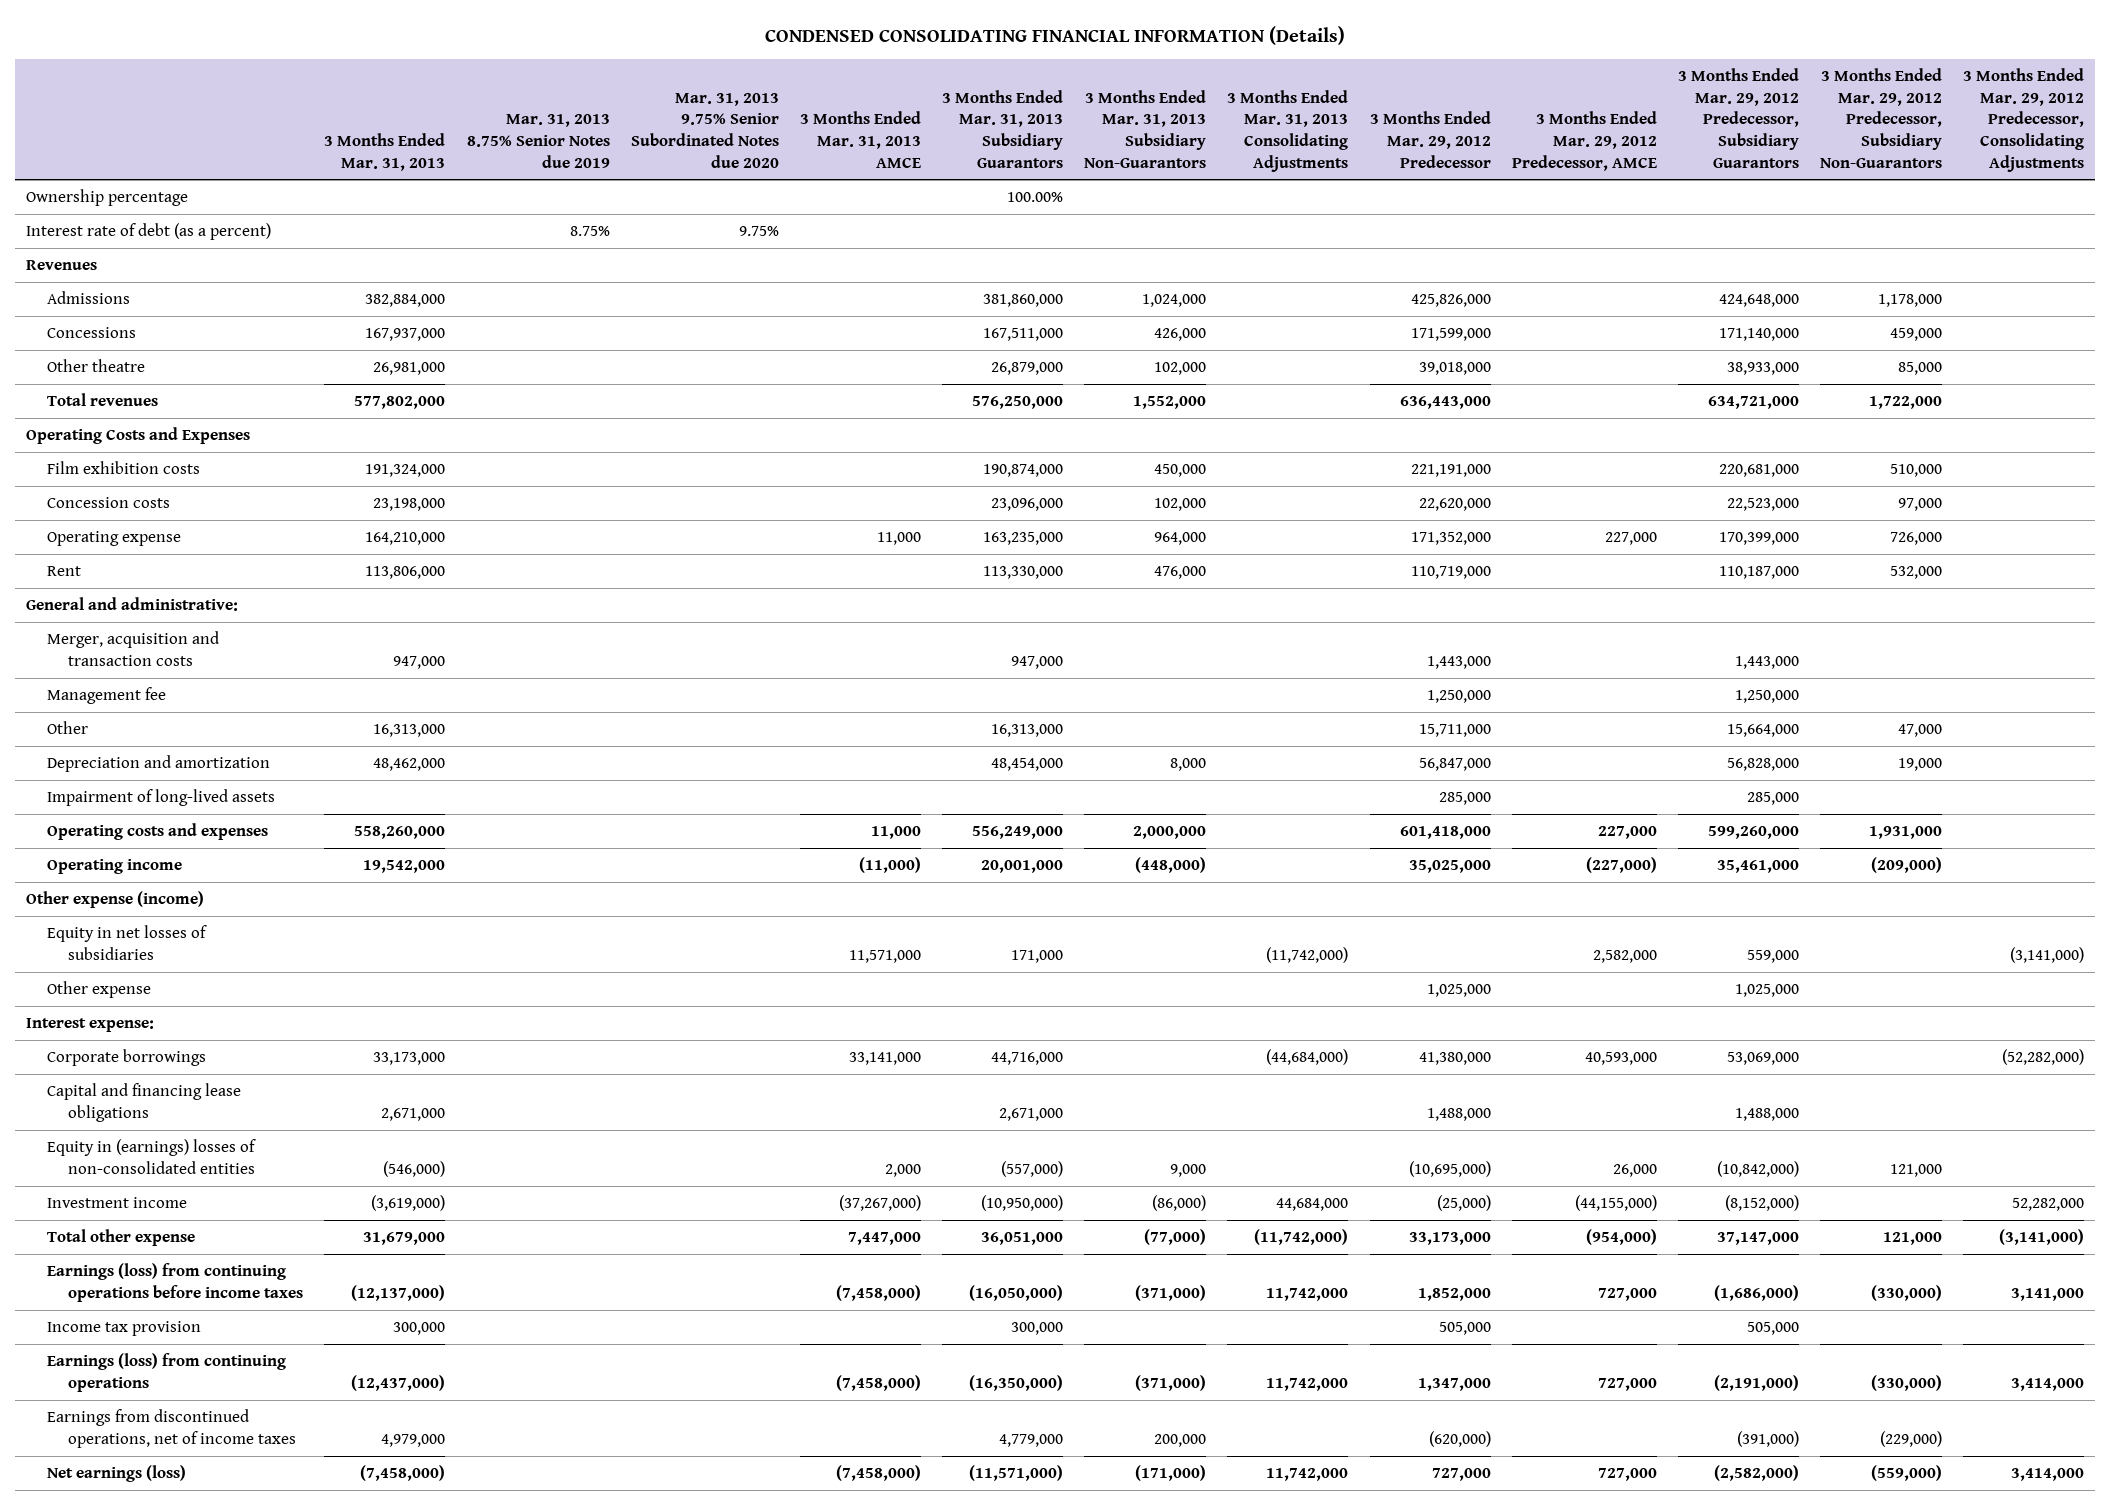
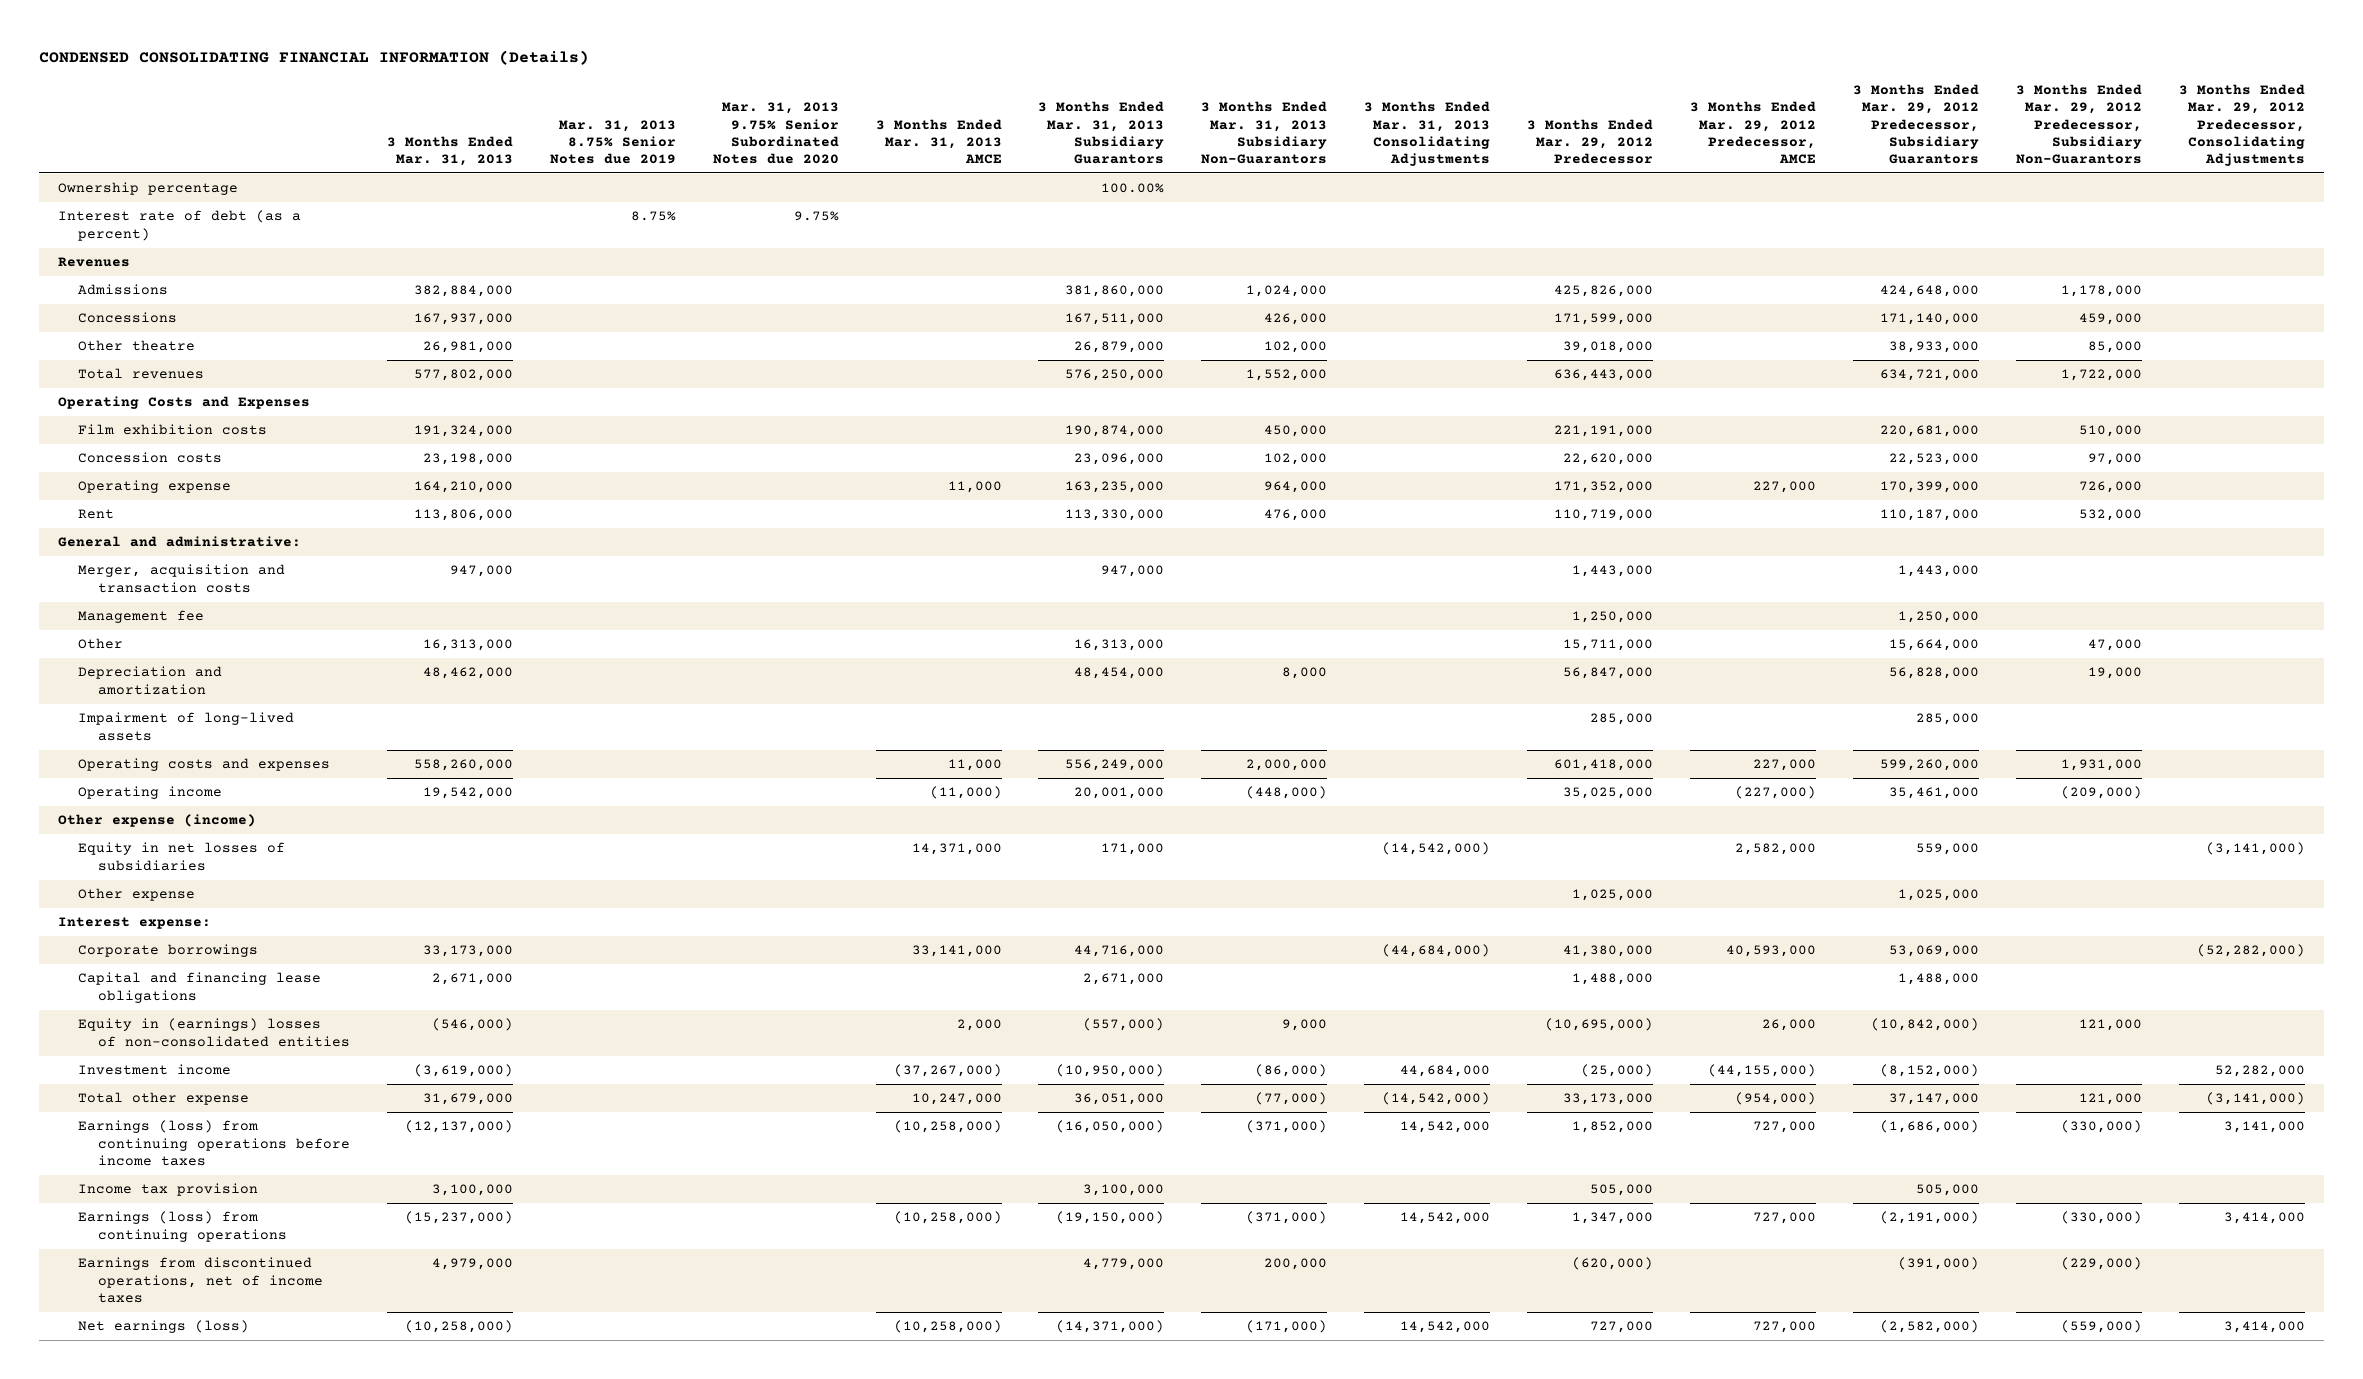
- Equity in net losses of subsidiaries | | | | 11,571,000 | 171,000 | | (11,742,000) | | 2,582,000 | 559,000 | | (3,141,000)
+ Equity in net losses of subsidiaries | | | | 14,371,000 | 171,000 | | (14,542,000) | | 2,582,000 | 559,000 | | (3,141,000)
- Total other expense | 31,679,000 | | | 7,447,000 | 36,051,000 | (77,000) | (11,742,000) | 33,173,000 | (954,000) | 37,147,000 | 121,000 | (3,141,000)
- Earnings (loss) from continuing operations before income taxes | (12,137,000) | | | (7,458,000) | (16,050,000) | (371,000) | 11,742,000 | 1,852,000 | 727,000 | (1,686,000) | (330,000) | 3,141,000
- Income tax provision | 300,000 | | | | 300,000 | | | 505,000 | | 505,000 | |
- Earnings (loss) from continuing operations | (12,437,000) | | | (7,458,000) | (16,350,000) | (371,000) | 11,742,000 | 1,347,000 | 727,000 | (2,191,000) | (330,000) | 3,414,000
+ Total other expense | 31,679,000 | | | 10,247,000 | 36,051,000 | (77,000) | (14,542,000) | 33,173,000 | (954,000) | 37,147,000 | 121,000 | (3,141,000)
+ Earnings (loss) from continuing operations before income taxes | (12,137,000) | | | (10,258,000) | (16,050,000) | (371,000) | 14,542,000 | 1,852,000 | 727,000 | (1,686,000) | (330,000) | 3,141,000
+ Income tax provision | 3,100,000 | | | | 3,100,000 | | | 505,000 | | 505,000 | |
+ Earnings (loss) from continuing operations | (15,237,000) | | | (10,258,000) | (19,150,000) | (371,000) | 14,542,000 | 1,347,000 | 727,000 | (2,191,000) | (330,000) | 3,414,000
- Net earnings (loss) | (7,458,000) | | | (7,458,000) | (11,571,000) | (171,000) | 11,742,000 | 727,000 | 727,000 | (2,582,000) | (559,000) | 3,414,000
+ Net earnings (loss) | (10,258,000) | | | (10,258,000) | (14,371,000) | (171,000) | 14,542,000 | 727,000 | 727,000 | (2,582,000) | (559,000) | 3,414,000

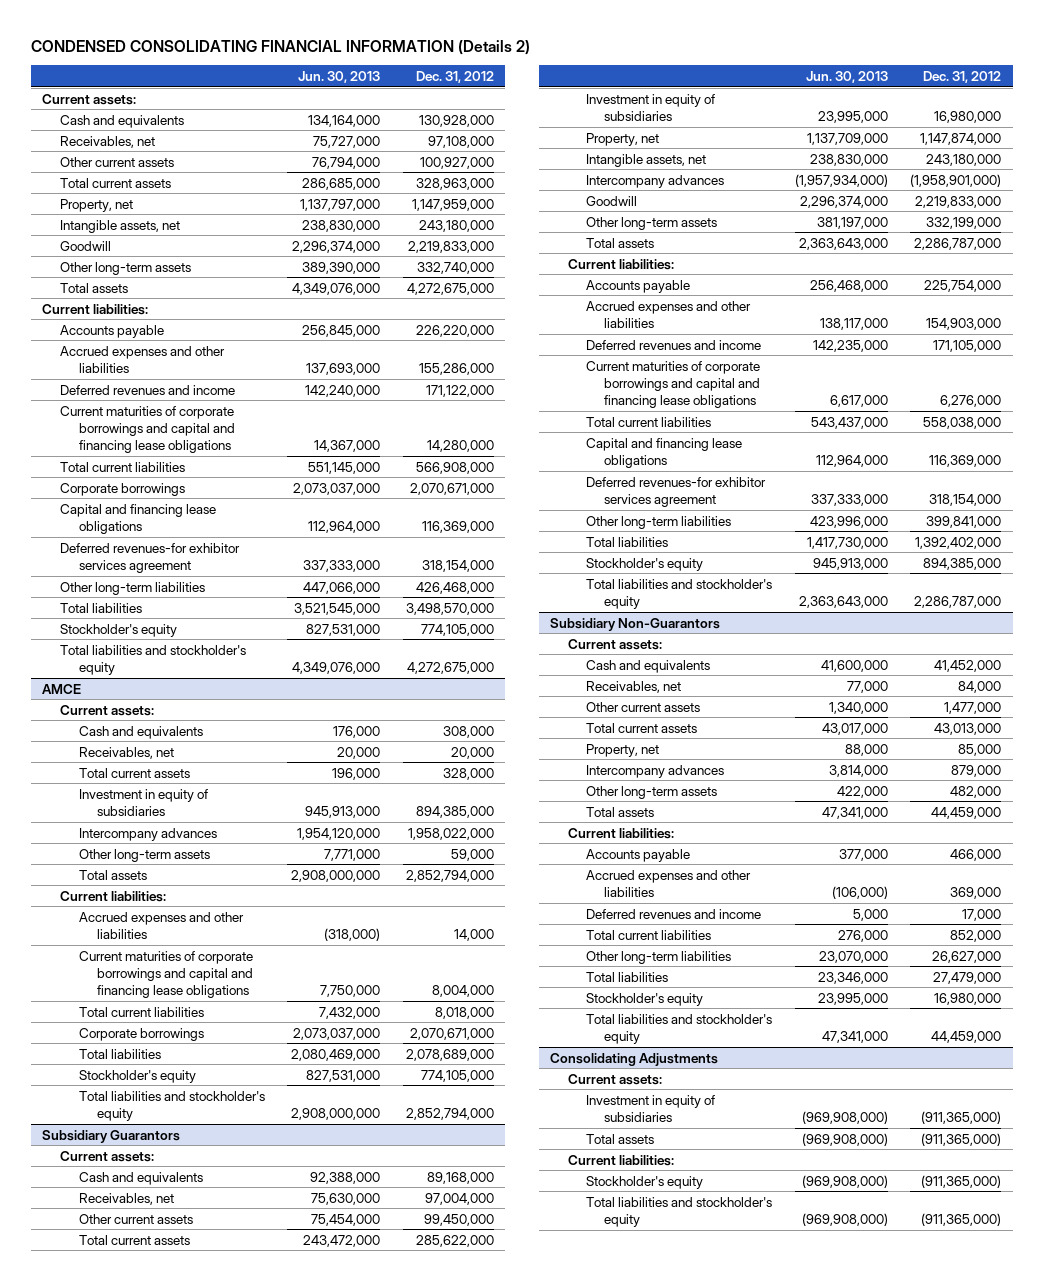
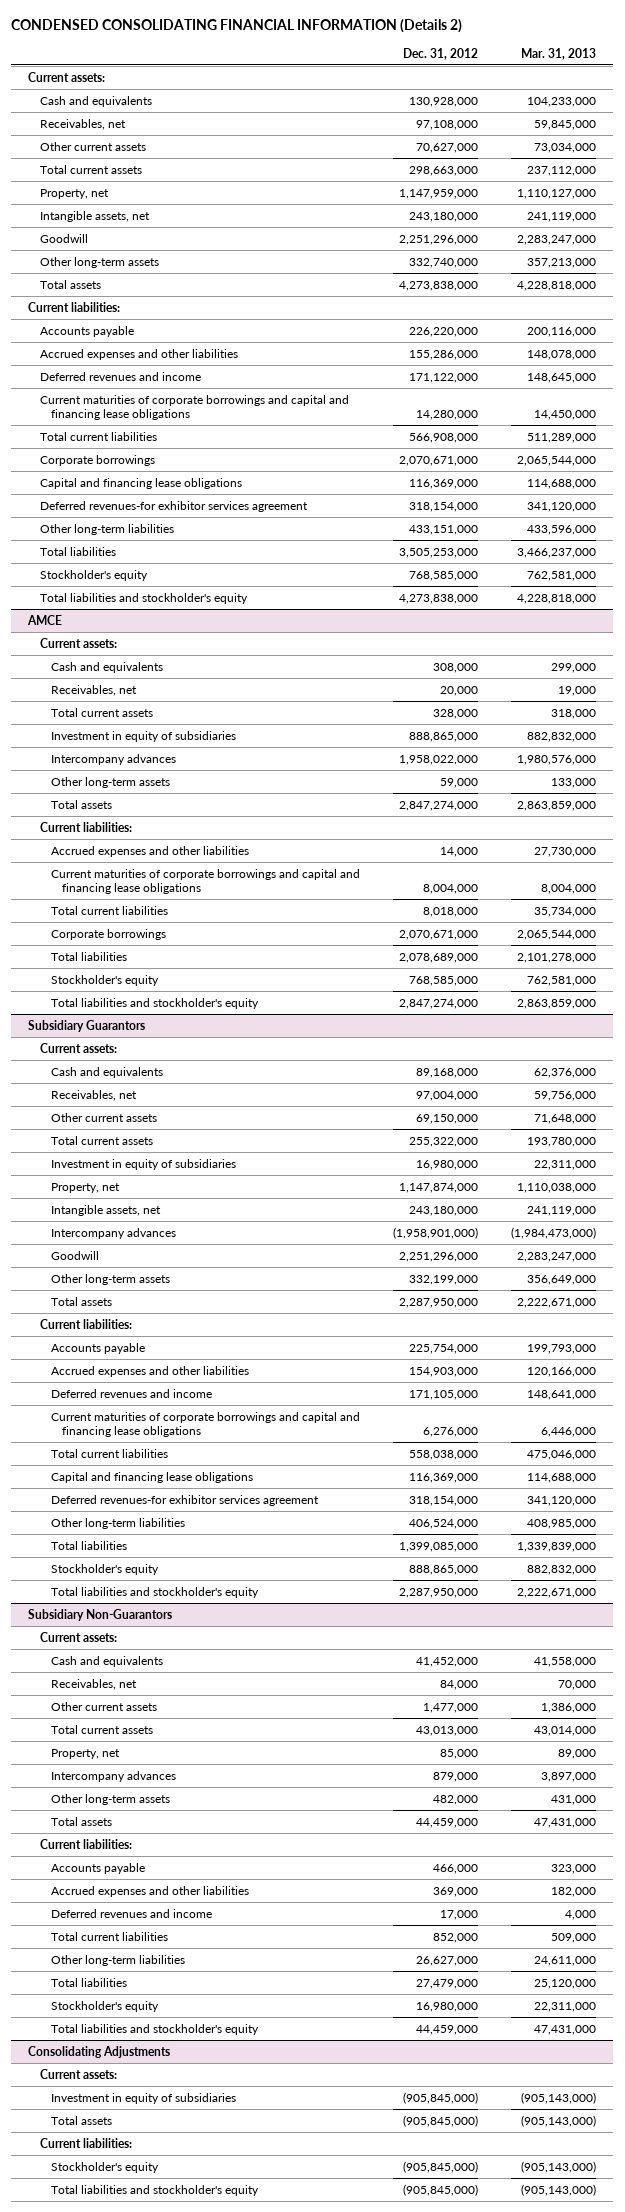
- | Jun. 30, 2013 | Dec. 31, 2012
+ | Dec. 31, 2012 | Mar. 31, 2013
- Other current assets | 76,794,000 | 100,927,000
- Total current assets | 286,685,000 | 328,963,000
+ Other current assets | 70,627,000 | 73,034,000
+ Total current assets | 298,663,000 | 237,112,000
- Goodwill | 2,296,374,000 | 2,219,833,000
+ Goodwill | 2,251,296,000 | 2,283,247,000
- Total assets | 4,349,076,000 | 4,272,675,000
+ Total assets | 4,273,838,000 | 4,228,818,000
- Other long-term liabilities | 447,066,000 | 426,468,000
- Total liabilities | 3,521,545,000 | 3,498,570,000
- Stockholder's equity | 827,531,000 | 774,105,000
- Total liabilities and stockholder's equity | 4,349,076,000 | 4,272,675,000
+ Other long-term liabilities | 433,151,000 | 433,596,000
+ Total liabilities | 3,505,253,000 | 3,466,237,000
+ Stockholder's equity | 768,585,000 | 762,581,000
+ Total liabilities and stockholder's equity | 4,273,838,000 | 4,228,818,000
@ AMCE
- Investment in equity of subsidiaries | 945,913,000 | 894,385,000
+ Investment in equity of subsidiaries | 888,865,000 | 882,832,000
- Total assets | 2,908,000,000 | 2,852,794,000
+ Total assets | 2,847,274,000 | 2,863,859,000
- Stockholder's equity | 827,531,000 | 774,105,000
- Total liabilities and stockholder's equity | 2,908,000,000 | 2,852,794,000
+ Stockholder's equity | 768,585,000 | 762,581,000
+ Total liabilities and stockholder's equity | 2,847,274,000 | 2,863,859,000
@ Subsidiary Guarantors
- Other current assets | 75,454,000 | 99,450,000
- Total current assets | 243,472,000 | 285,622,000
+ Other current assets | 69,150,000 | 71,648,000
+ Total current assets | 255,322,000 | 193,780,000
- Goodwill | 2,296,374,000 | 2,219,833,000
+ Goodwill | 2,251,296,000 | 2,283,247,000
- Total assets | 2,363,643,000 | 2,286,787,000
+ Total assets | 2,287,950,000 | 2,222,671,000
- Other long-term liabilities | 423,996,000 | 399,841,000
- Total liabilities | 1,417,730,000 | 1,392,402,000
- Stockholder's equity | 945,913,000 | 894,385,000
- Total liabilities and stockholder's equity | 2,363,643,000 | 2,286,787,000
+ Other long-term liabilities | 406,524,000 | 408,985,000
+ Total liabilities | 1,399,085,000 | 1,339,839,000
+ Stockholder's equity | 888,865,000 | 882,832,000
+ Total liabilities and stockholder's equity | 2,287,950,000 | 2,222,671,000
@ Consolidating Adjustments
- Investment in equity of subsidiaries | (969,908,000) | (911,365,000)
- Total assets | (969,908,000) | (911,365,000)
+ Investment in equity of subsidiaries | (905,845,000) | (905,143,000)
+ Total assets | (905,845,000) | (905,143,000)
- Stockholder's equity | (969,908,000) | (911,365,000)
- Total liabilities and stockholder's equity | (969,908,000) | (911,365,000)
+ Stockholder's equity | (905,845,000) | (905,143,000)
+ Total liabilities and stockholder's equity | (905,845,000) | (905,143,000)

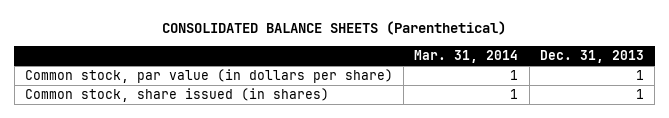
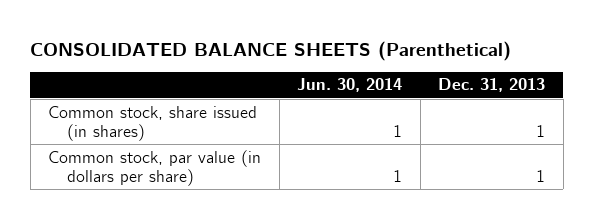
- | Mar. 31, 2014 | Dec. 31, 2013
+ | Jun. 30, 2014 | Dec. 31, 2013
moved down: Common stock, par value (in dollars per share) | 1 | 1

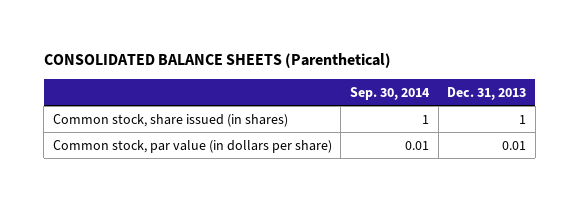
- | Jun. 30, 2014 | Dec. 31, 2013
+ | Sep. 30, 2014 | Dec. 31, 2013
- Common stock, par value (in dollars per share) | 1 | 1
+ Common stock, par value (in dollars per share) | 0.01 | 0.01

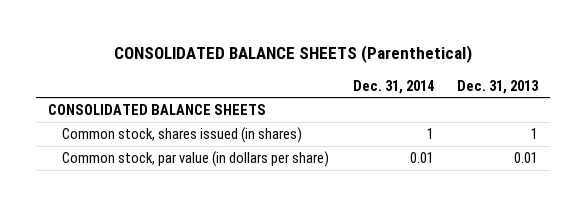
- | Sep. 30, 2014 | Dec. 31, 2013
+ | Dec. 31, 2014 | Dec. 31, 2013
- Common stock, share issued (in shares) | 1 | 1
+ CONSOLIDATED BALANCE SHEETS
+ Common stock, shares issued (in shares) | 1 | 1

